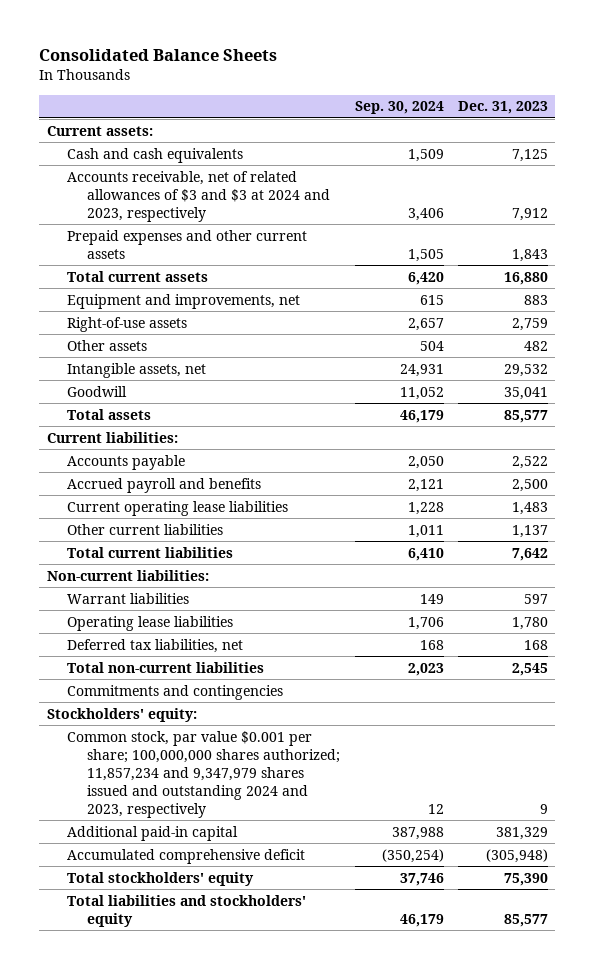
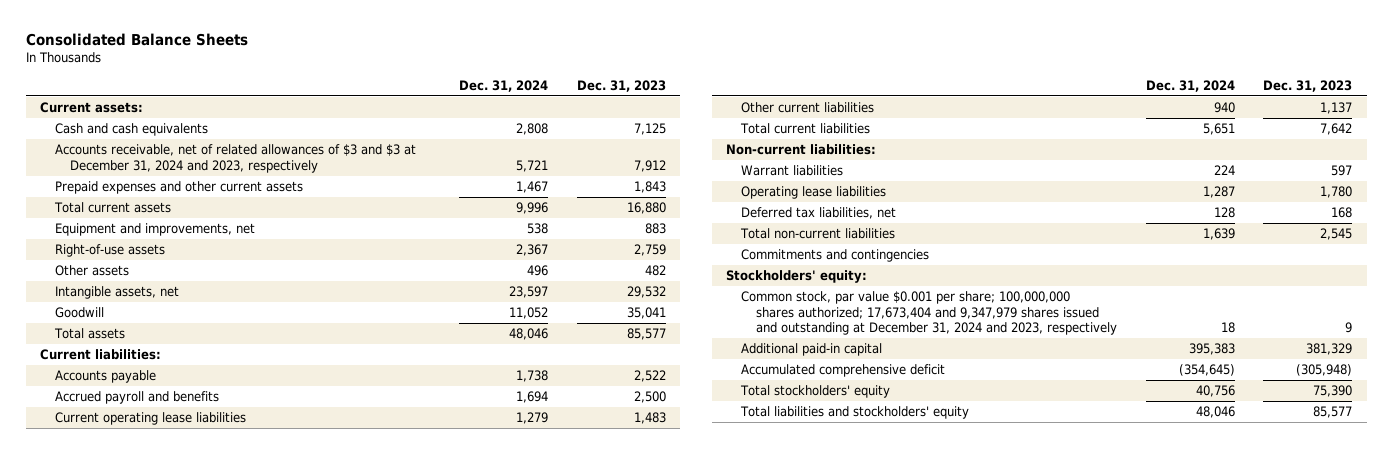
- | Sep. 30, 2024 | Dec. 31, 2023
+ | Dec. 31, 2024 | Dec. 31, 2023
- Accounts receivable, net of related allowances of $3 and $3 at 2024 and 2023, respectively | 3,406 | 7,912
+ Accounts receivable, net of related allowances of $3 and $3 at December 31, 2024 and 2023, respectively | 5,721 | 7,912
- Common stock, par value $0.001 per share; 100,000,000 shares authorized; 11,857,234 and 9,347,979 shares issued and outstanding 2024 and 2023, respectively | 12 | 9
+ Common stock, par value $0.001 per share; 100,000,000 shares authorized; 17,673,404 and 9,347,979 shares issued and outstanding at December 31, 2024 and 2023, respectively | 18 | 9

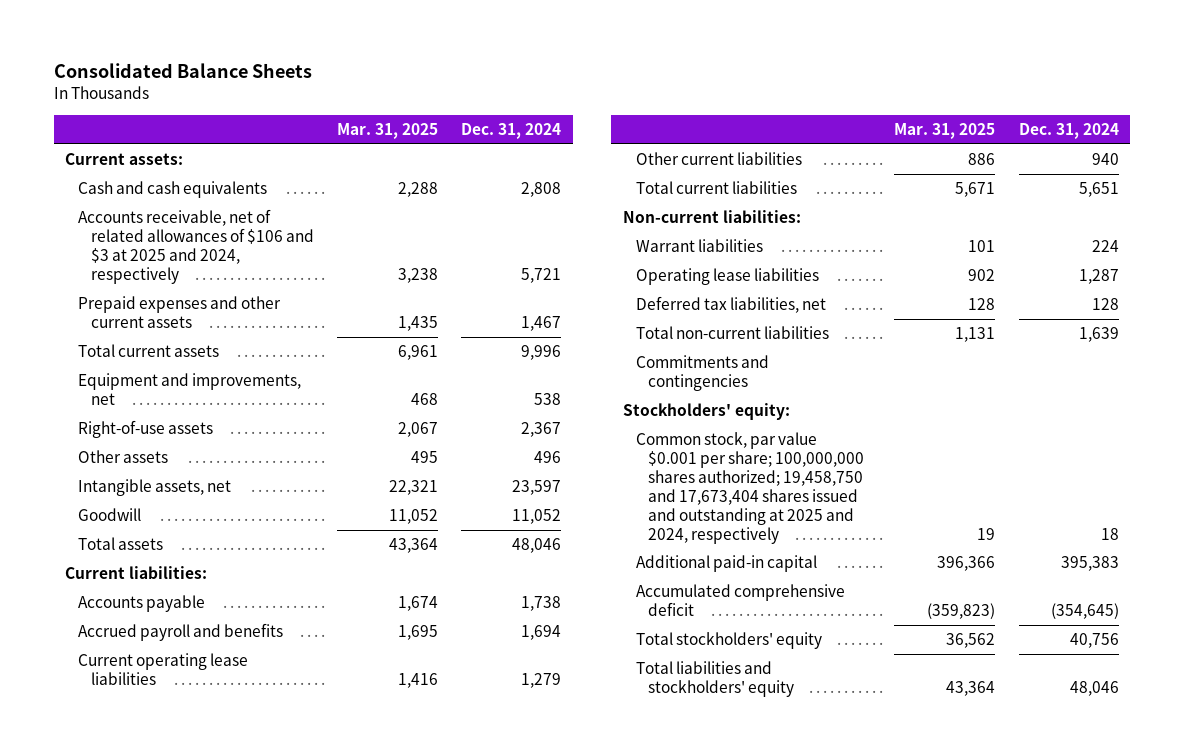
- | Dec. 31, 2024 | Dec. 31, 2023
+ | Mar. 31, 2025 | Dec. 31, 2024
- Accounts receivable, net of related allowances of $3 and $3 at December 31, 2024 and 2023, respectively | 5,721 | 7,912
+ Accounts receivable, net of related allowances of $106 and $3 at 2025 and 2024, respectively | 3,238 | 5,721
- Common stock, par value $0.001 per share; 100,000,000 shares authorized; 17,673,404 and 9,347,979 shares issued and outstanding at December 31, 2024 and 2023, respectively | 18 | 9
+ Common stock, par value $0.001 per share; 100,000,000 shares authorized; 19,458,750 and 17,673,404 shares issued and outstanding at 2025 and 2024, respectively | 19 | 18

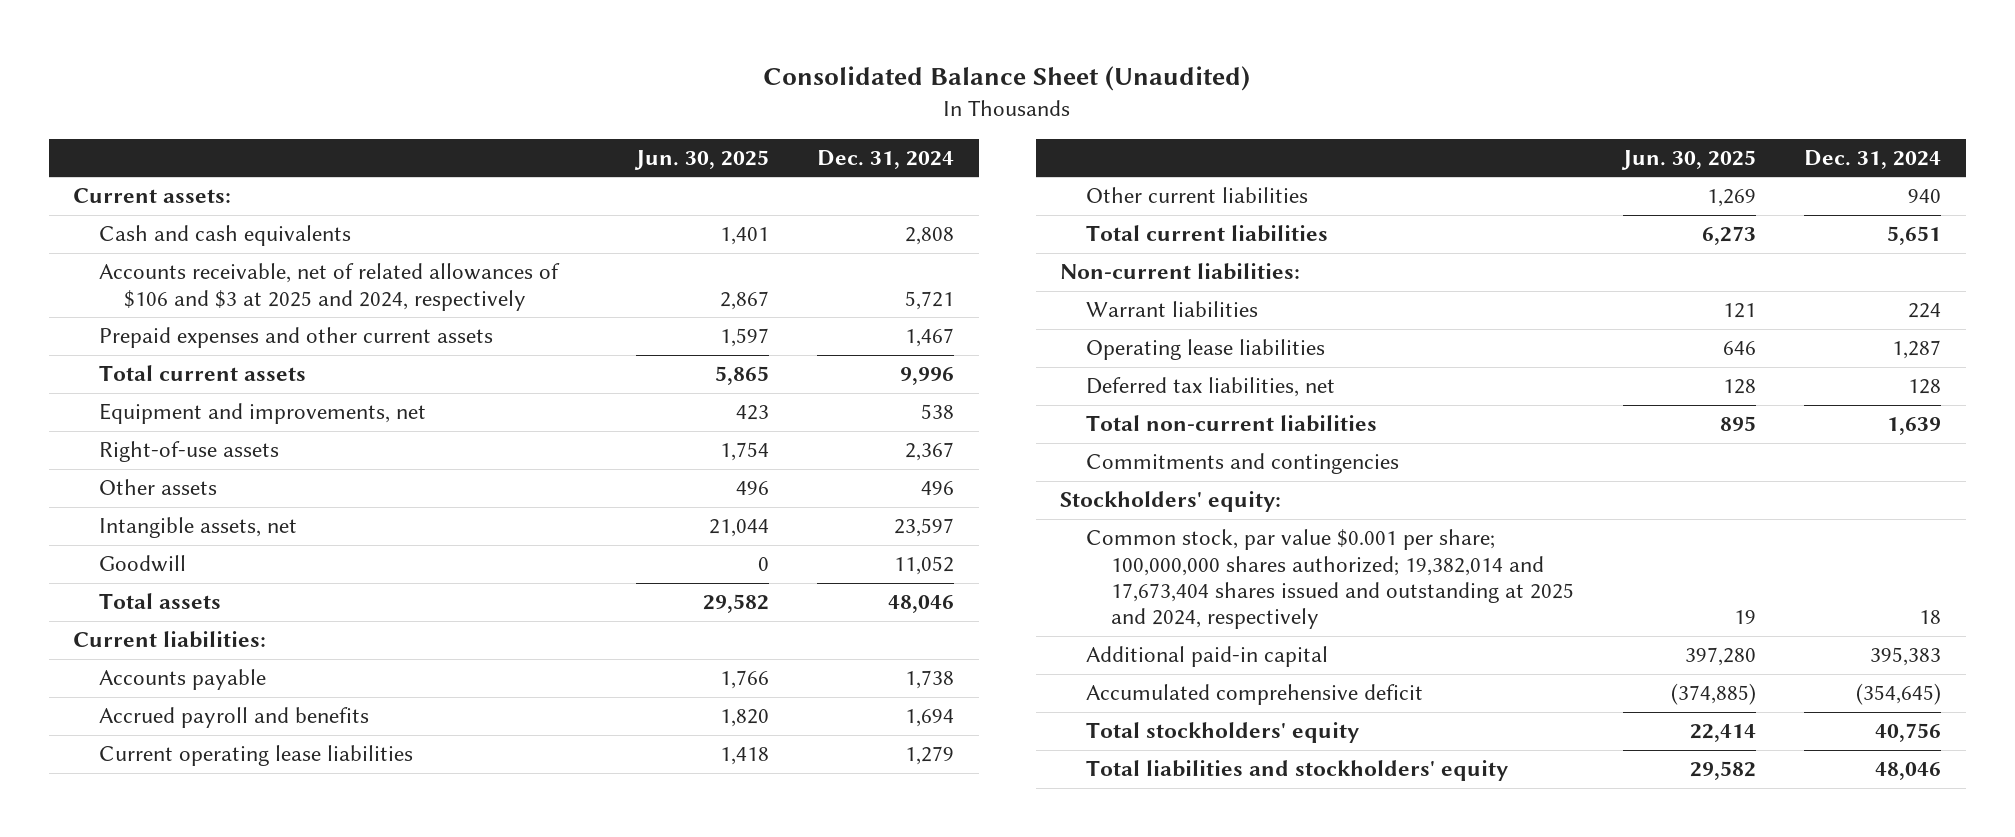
- Consolidated Balance Sheets
+ Consolidated Balance Sheet (Unaudited)
- | Mar. 31, 2025 | Dec. 31, 2024
+ | Jun. 30, 2025 | Dec. 31, 2024
- Common stock, par value $0.001 per share; 100,000,000 shares authorized; 19,458,750 and 17,673,404 shares issued and outstanding at 2025 and 2024, respectively | 19 | 18
+ Common stock, par value $0.001 per share; 100,000,000 shares authorized; 19,382,014 and 17,673,404 shares issued and outstanding at 2025 and 2024, respectively | 19 | 18

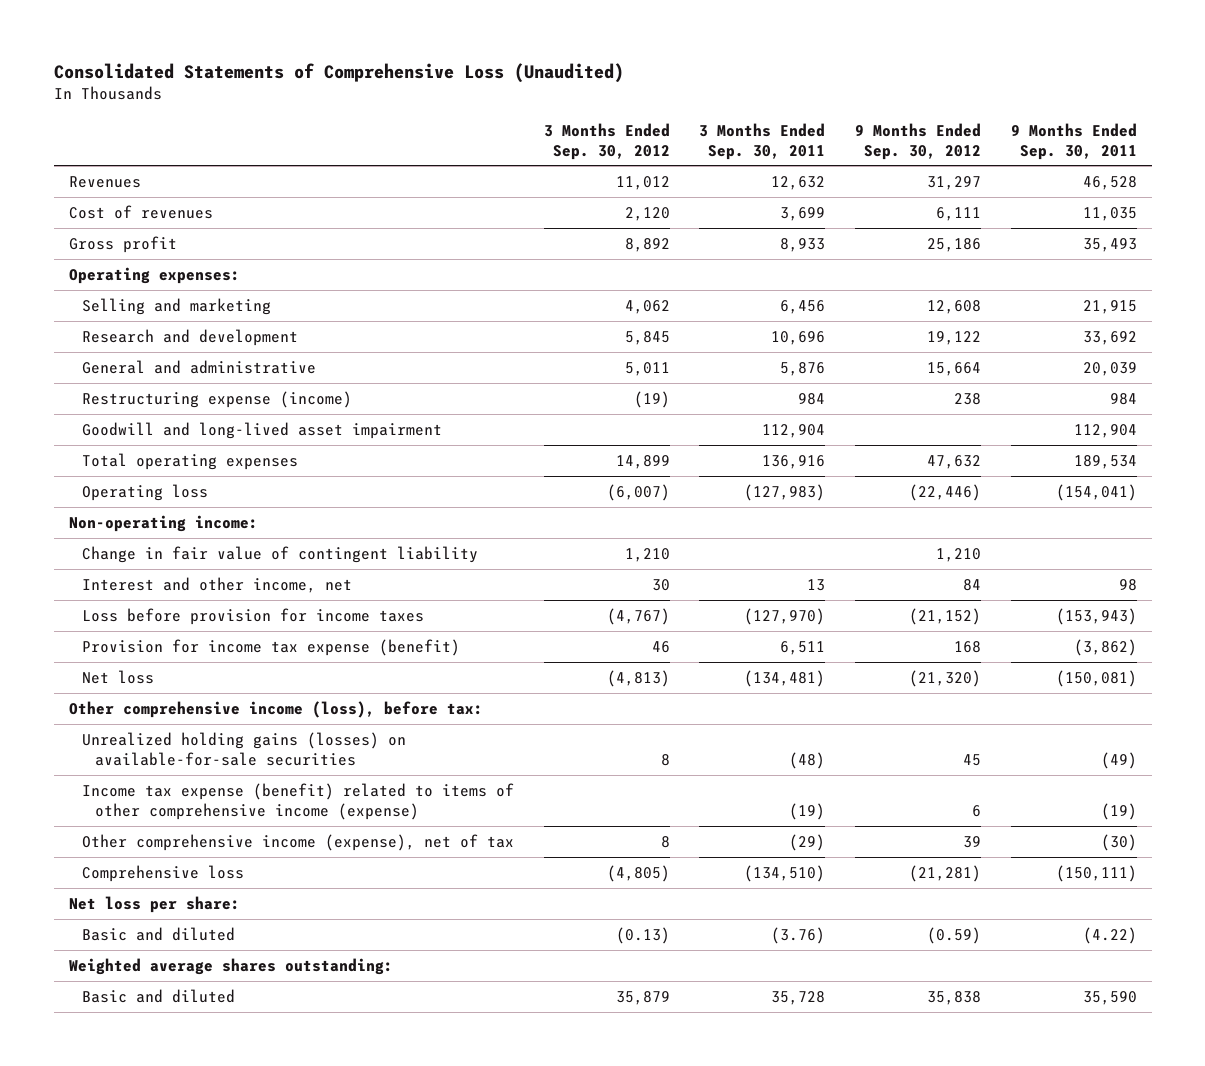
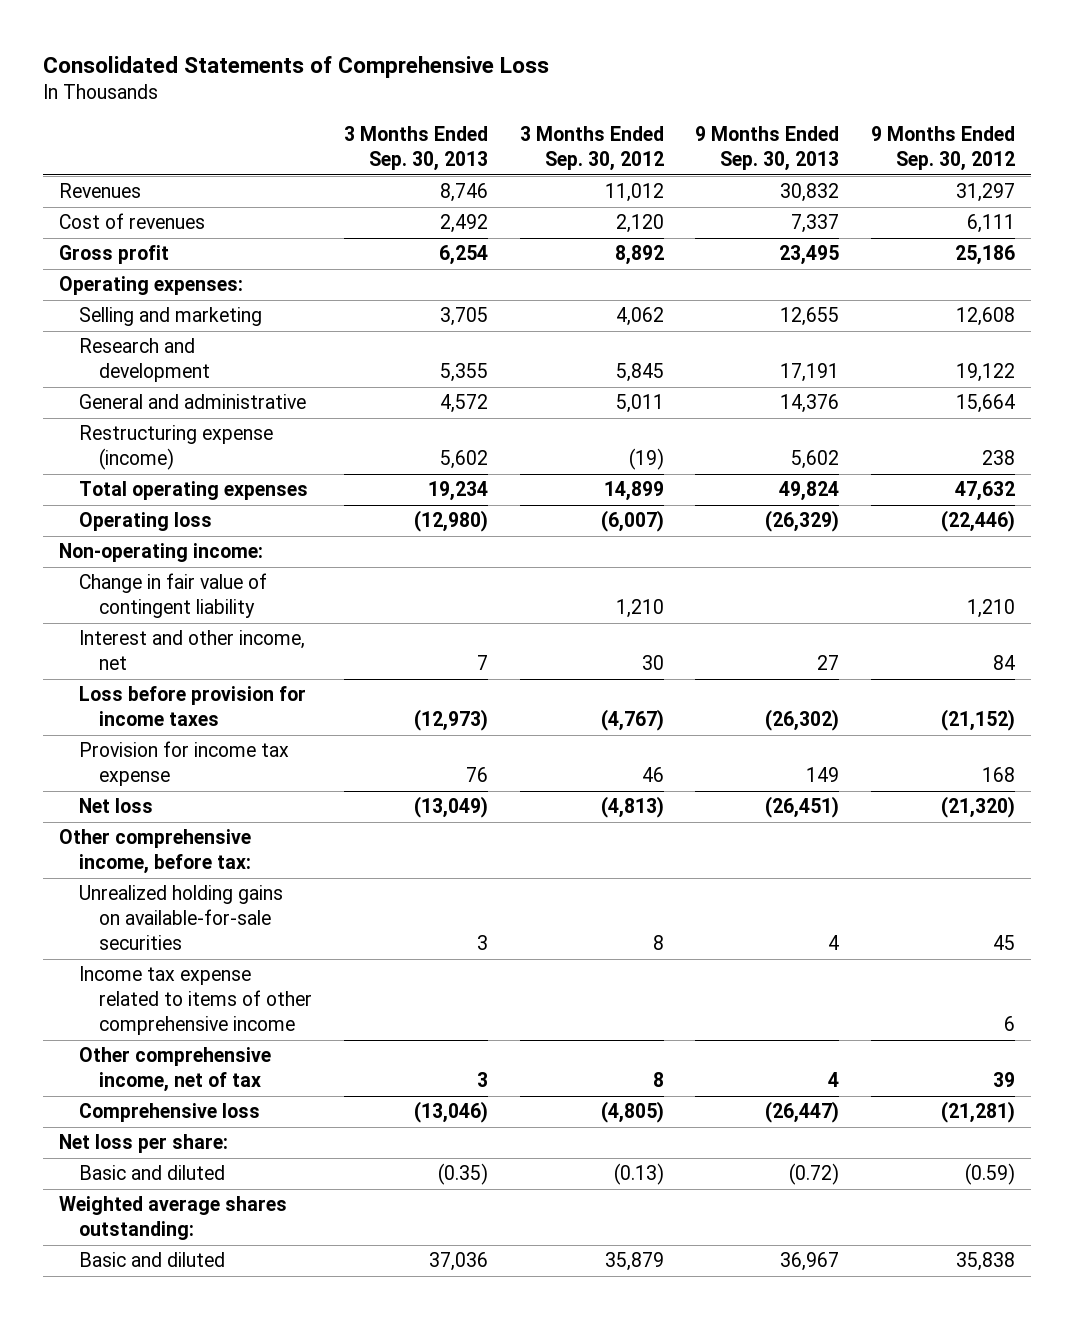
- Consolidated Statements of Comprehensive Loss (Unaudited)
+ Consolidated Statements of Comprehensive Loss
- | 3 Months Ended Sep. 30, 2012 | 3 Months Ended Sep. 30, 2011 | 9 Months Ended Sep. 30, 2012 | 9 Months Ended Sep. 30, 2011
+ | 3 Months Ended Sep. 30, 2013 | 3 Months Ended Sep. 30, 2012 | 9 Months Ended Sep. 30, 2013 | 9 Months Ended Sep. 30, 2012
- Goodwill and long-lived asset impairment | | 112,904 | | 112,904
- Provision for income tax expense (benefit) | 46 | 6,511 | 168 | (3,862)
+ Provision for income tax expense | 76 | 46 | 149 | 168
- Other comprehensive income (loss), before tax:
- Unrealized holding gains (losses) on available-for-sale securities | 8 | (48) | 45 | (49)
- Income tax expense (benefit) related to items of other comprehensive income (expense) | | (19) | 6 | (19)
- Other comprehensive income (expense), net of tax | 8 | (29) | 39 | (30)
+ Other comprehensive income, before tax:
+ Unrealized holding gains on available-for-sale securities | 3 | 8 | 4 | 45
+ Income tax expense related to items of other comprehensive income | | | | 6
+ Other comprehensive income, net of tax | 3 | 8 | 4 | 39

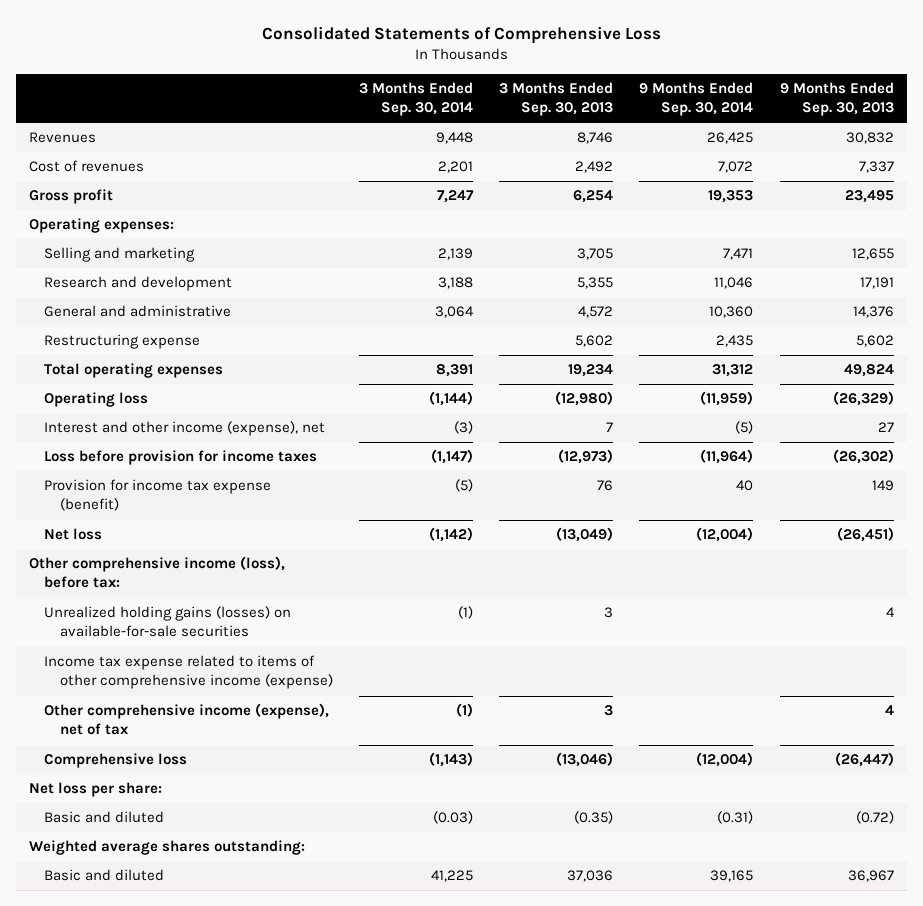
- | 3 Months Ended Sep. 30, 2013 | 3 Months Ended Sep. 30, 2012 | 9 Months Ended Sep. 30, 2013 | 9 Months Ended Sep. 30, 2012
+ | 3 Months Ended Sep. 30, 2014 | 3 Months Ended Sep. 30, 2013 | 9 Months Ended Sep. 30, 2014 | 9 Months Ended Sep. 30, 2013
- Restructuring expense (income) | 5,602 | (19) | 5,602 | 238
+ Restructuring expense | | 5,602 | 2,435 | 5,602
- Non-operating income:
- Change in fair value of contingent liability | | 1,210 | | 1,210
- Interest and other income, net | 7 | 30 | 27 | 84
+ Interest and other income (expense), net | (3) | 7 | (5) | 27
- Provision for income tax expense | 76 | 46 | 149 | 168
+ Provision for income tax expense (benefit) | (5) | 76 | 40 | 149
- Other comprehensive income, before tax:
- Unrealized holding gains on available-for-sale securities | 3 | 8 | 4 | 45
- Income tax expense related to items of other comprehensive income | | | | 6
- Other comprehensive income, net of tax | 3 | 8 | 4 | 39
+ Other comprehensive income (loss), before tax:
+ Unrealized holding gains (losses) on available-for-sale securities | (1) | 3 | | 4
+ Income tax expense related to items of other comprehensive income (expense)
+ Other comprehensive income (expense), net of tax | (1) | 3 | | 4

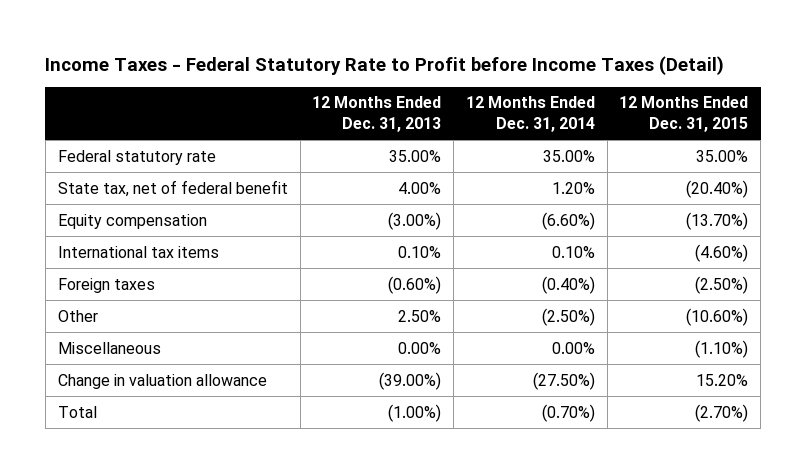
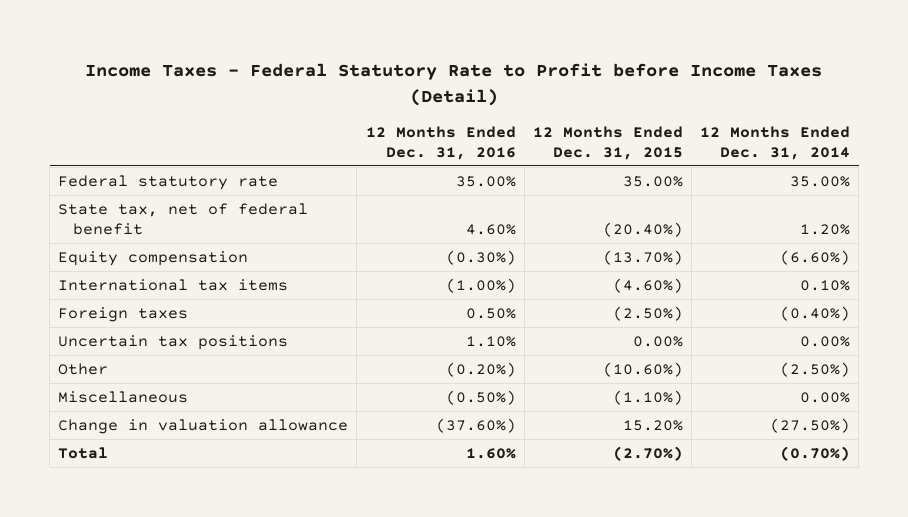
- | 12 Months Ended Dec. 31, 2013 | 12 Months Ended Dec. 31, 2014 | 12 Months Ended Dec. 31, 2015
+ | 12 Months Ended Dec. 31, 2016 | 12 Months Ended Dec. 31, 2015 | 12 Months Ended Dec. 31, 2014
+ Uncertain tax positions | 1.10% | 0.00% | 0.00%

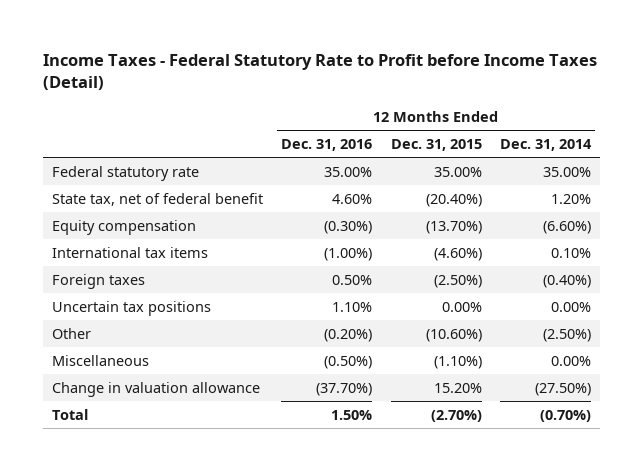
- Change in valuation allowance | (37.60%) | 15.20% | (27.50%)
- Total | 1.60% | (2.70%) | (0.70%)
+ Change in valuation allowance | (37.70%) | 15.20% | (27.50%)
+ Total | 1.50% | (2.70%) | (0.70%)

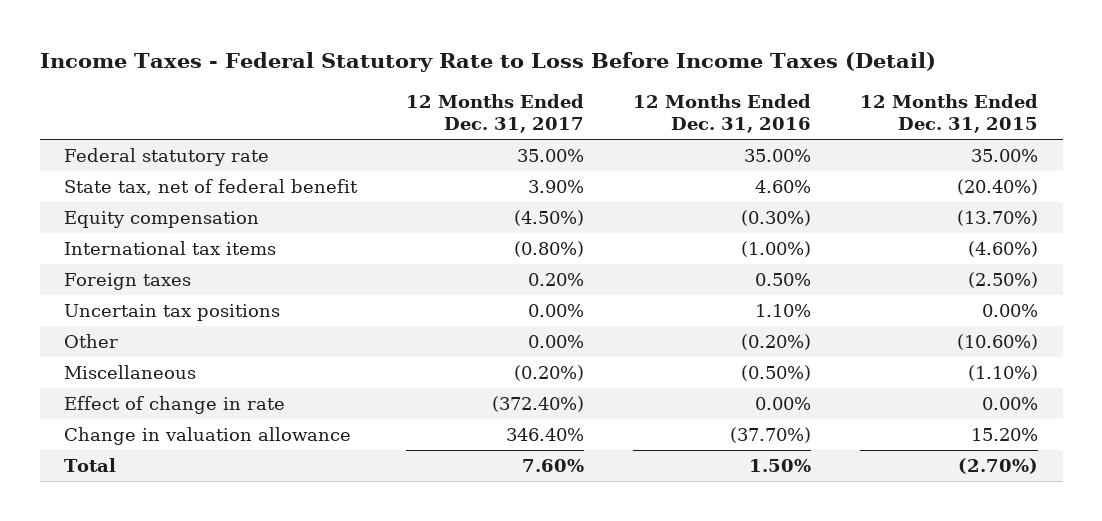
- Income Taxes - Federal Statutory Rate to Profit before Income Taxes (Detail)
+ Income Taxes - Federal Statutory Rate to Loss Before Income Taxes (Detail)
- | 12 Months Ended Dec. 31, 2016 | 12 Months Ended Dec. 31, 2015 | 12 Months Ended Dec. 31, 2014
+ | 12 Months Ended Dec. 31, 2017 | 12 Months Ended Dec. 31, 2016 | 12 Months Ended Dec. 31, 2015
+ Effect of change in rate | (372.40%) | 0.00% | 0.00%

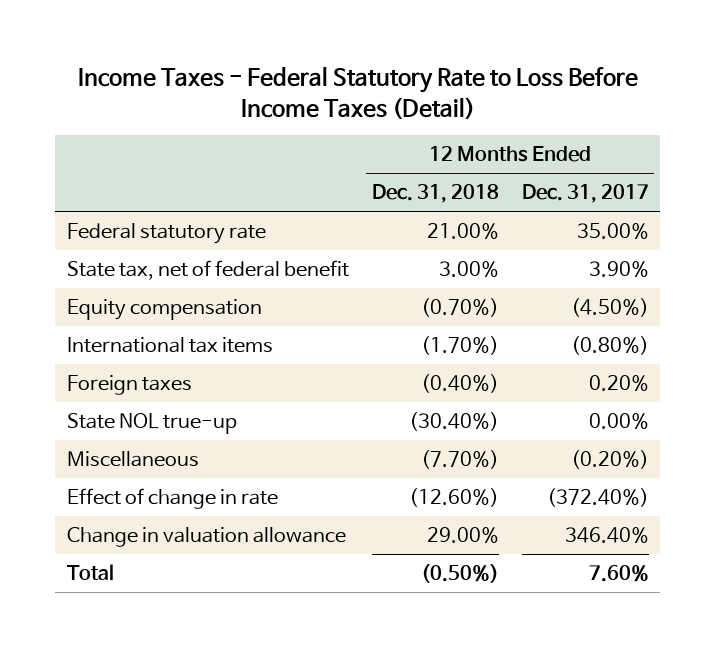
- | 12 Months Ended Dec. 31, 2017 | 12 Months Ended Dec. 31, 2016 | 12 Months Ended Dec. 31, 2015
+ | 12 Months Ended Dec. 31, 2018 | 12 Months Ended Dec. 31, 2017
- Uncertain tax positions | 0.00% | 1.10% | 0.00%
- Other | 0.00% | (0.20%) | (10.60%)
+ State NOL true-up | (30.40%) | 0.00%

